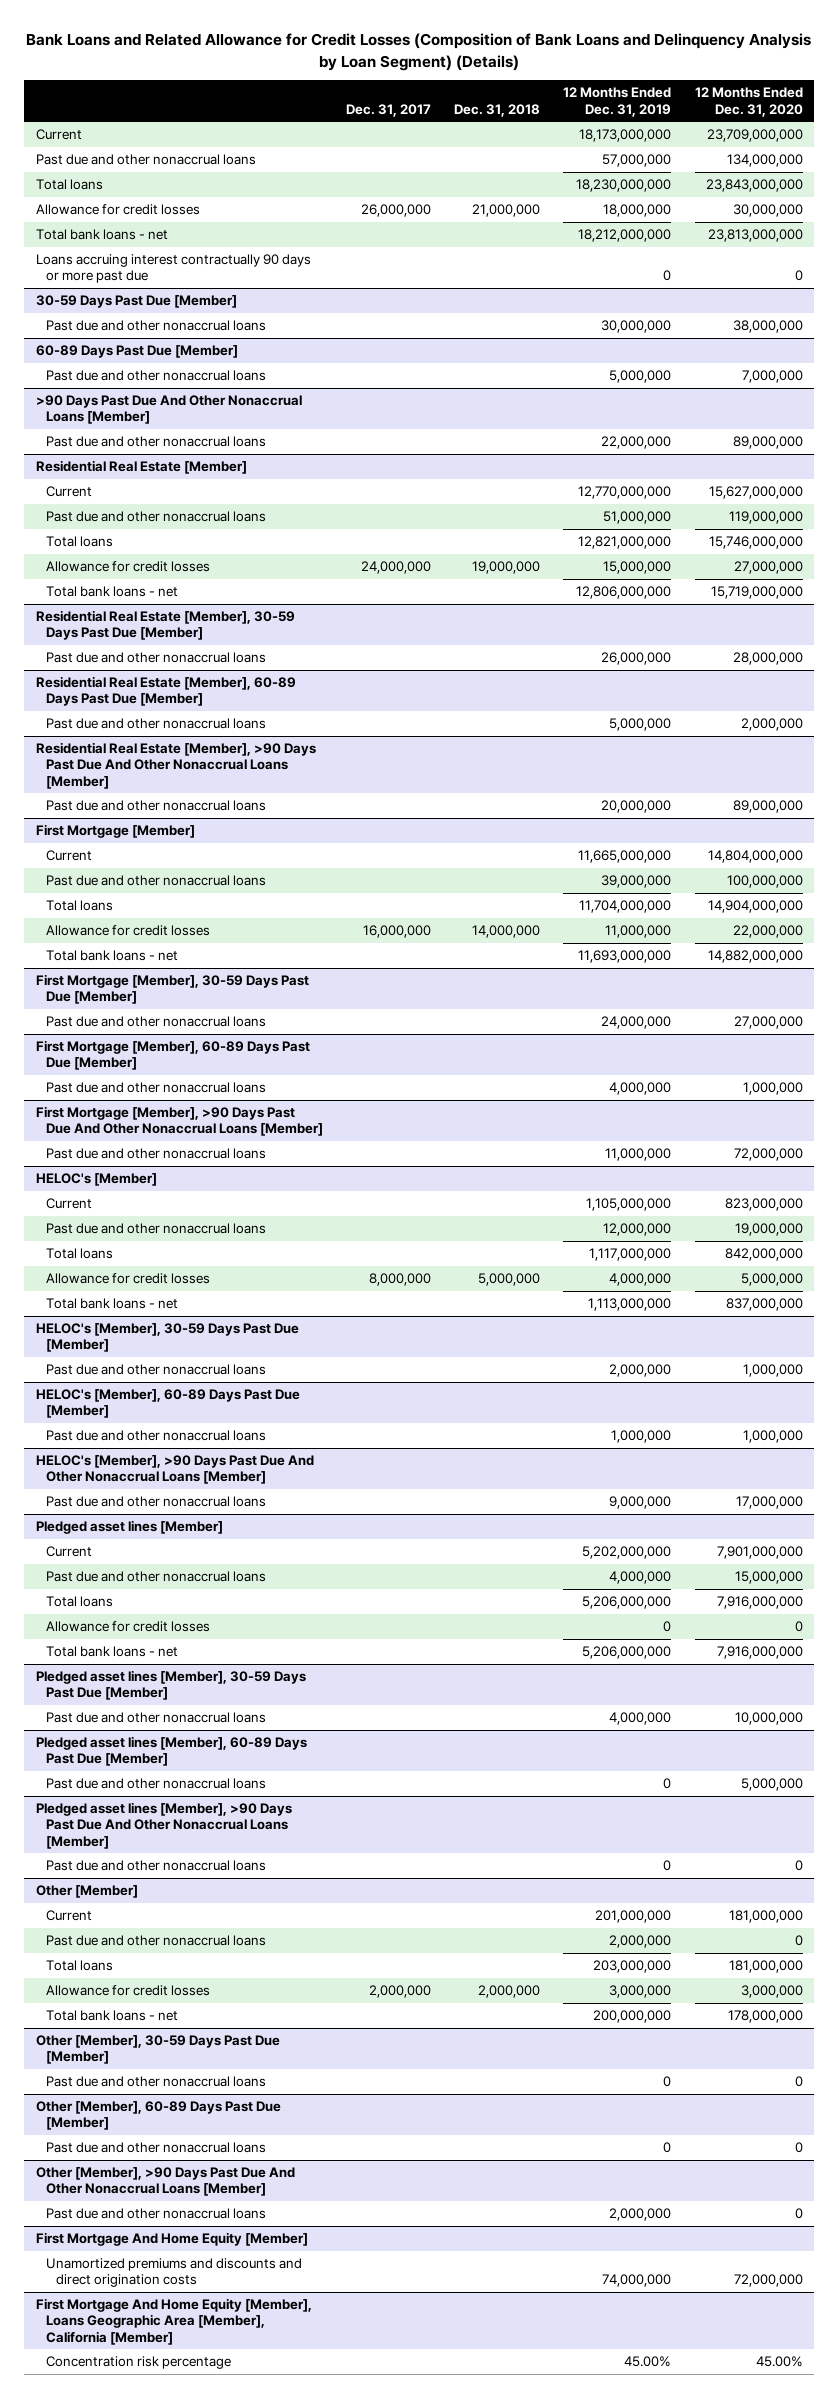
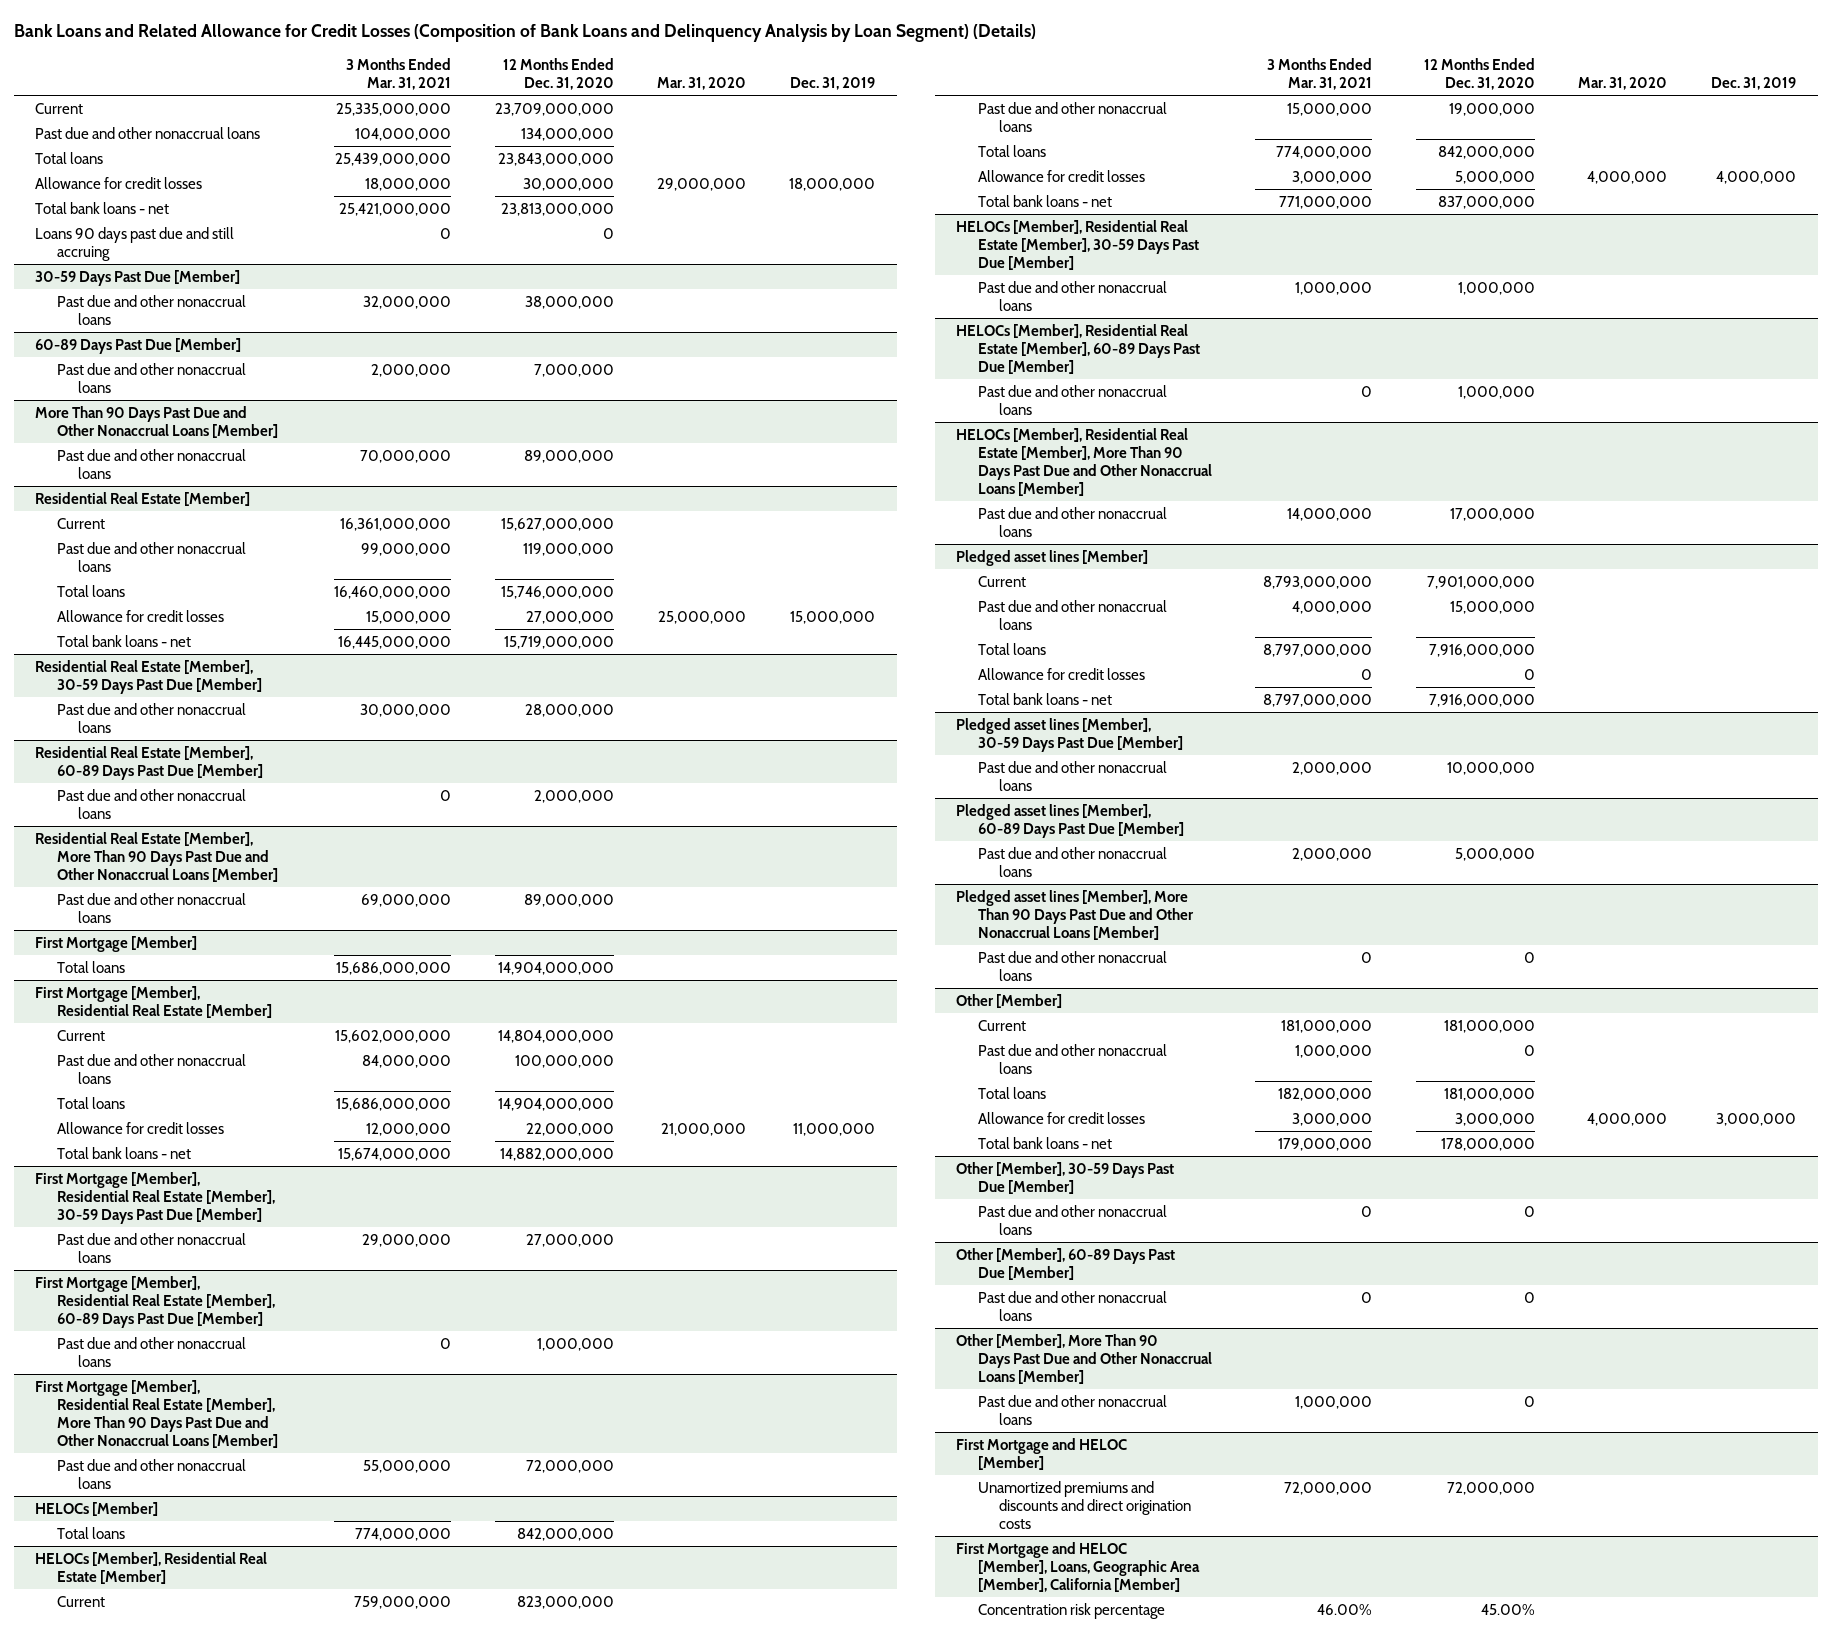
- | Dec. 31, 2017 | Dec. 31, 2018 | 12 Months Ended Dec. 31, 2019 | 12 Months Ended Dec. 31, 2020
+ | 3 Months Ended Mar. 31, 2021 | 12 Months Ended Dec. 31, 2020 | Mar. 31, 2020 | Dec. 31, 2019
- Loans accruing interest contractually 90 days or more past due | | | 0 | 0
+ Loans 90 days past due and still accruing | 0 | 0 | |
- >90 Days Past Due And Other Nonaccrual Loans [Member]
+ More Than 90 Days Past Due and Other Nonaccrual Loans [Member]
- Residential Real Estate [Member], >90 Days Past Due And Other Nonaccrual Loans [Member]
+ Residential Real Estate [Member], More Than 90 Days Past Due and Other Nonaccrual Loans [Member]
@ First Mortgage [Member]
+ Total loans | 15,686,000,000 | 14,904,000,000 | |
+ First Mortgage [Member], Residential Real Estate [Member]
- First Mortgage [Member], 30-59 Days Past Due [Member]
+ First Mortgage [Member], Residential Real Estate [Member], 30-59 Days Past Due [Member]
- First Mortgage [Member], 60-89 Days Past Due [Member]
+ First Mortgage [Member], Residential Real Estate [Member], 60-89 Days Past Due [Member]
- First Mortgage [Member], >90 Days Past Due And Other Nonaccrual Loans [Member]
+ First Mortgage [Member], Residential Real Estate [Member], More Than 90 Days Past Due and Other Nonaccrual Loans [Member]
- HELOC's [Member]
+ HELOCs [Member]
+ Total loans | 774,000,000 | 842,000,000 | |
+ HELOCs [Member], Residential Real Estate [Member]
- HELOC's [Member], 30-59 Days Past Due [Member]
+ HELOCs [Member], Residential Real Estate [Member], 30-59 Days Past Due [Member]
- HELOC's [Member], 60-89 Days Past Due [Member]
+ HELOCs [Member], Residential Real Estate [Member], 60-89 Days Past Due [Member]
- HELOC's [Member], >90 Days Past Due And Other Nonaccrual Loans [Member]
+ HELOCs [Member], Residential Real Estate [Member], More Than 90 Days Past Due and Other Nonaccrual Loans [Member]
- Pledged asset lines [Member], >90 Days Past Due And Other Nonaccrual Loans [Member]
+ Pledged asset lines [Member], More Than 90 Days Past Due and Other Nonaccrual Loans [Member]
- Other [Member], >90 Days Past Due And Other Nonaccrual Loans [Member]
+ Other [Member], More Than 90 Days Past Due and Other Nonaccrual Loans [Member]
- First Mortgage And Home Equity [Member]
+ First Mortgage and HELOC [Member]
- First Mortgage And Home Equity [Member], Loans Geographic Area [Member], California [Member]
+ First Mortgage and HELOC [Member], Loans, Geographic Area [Member], California [Member]

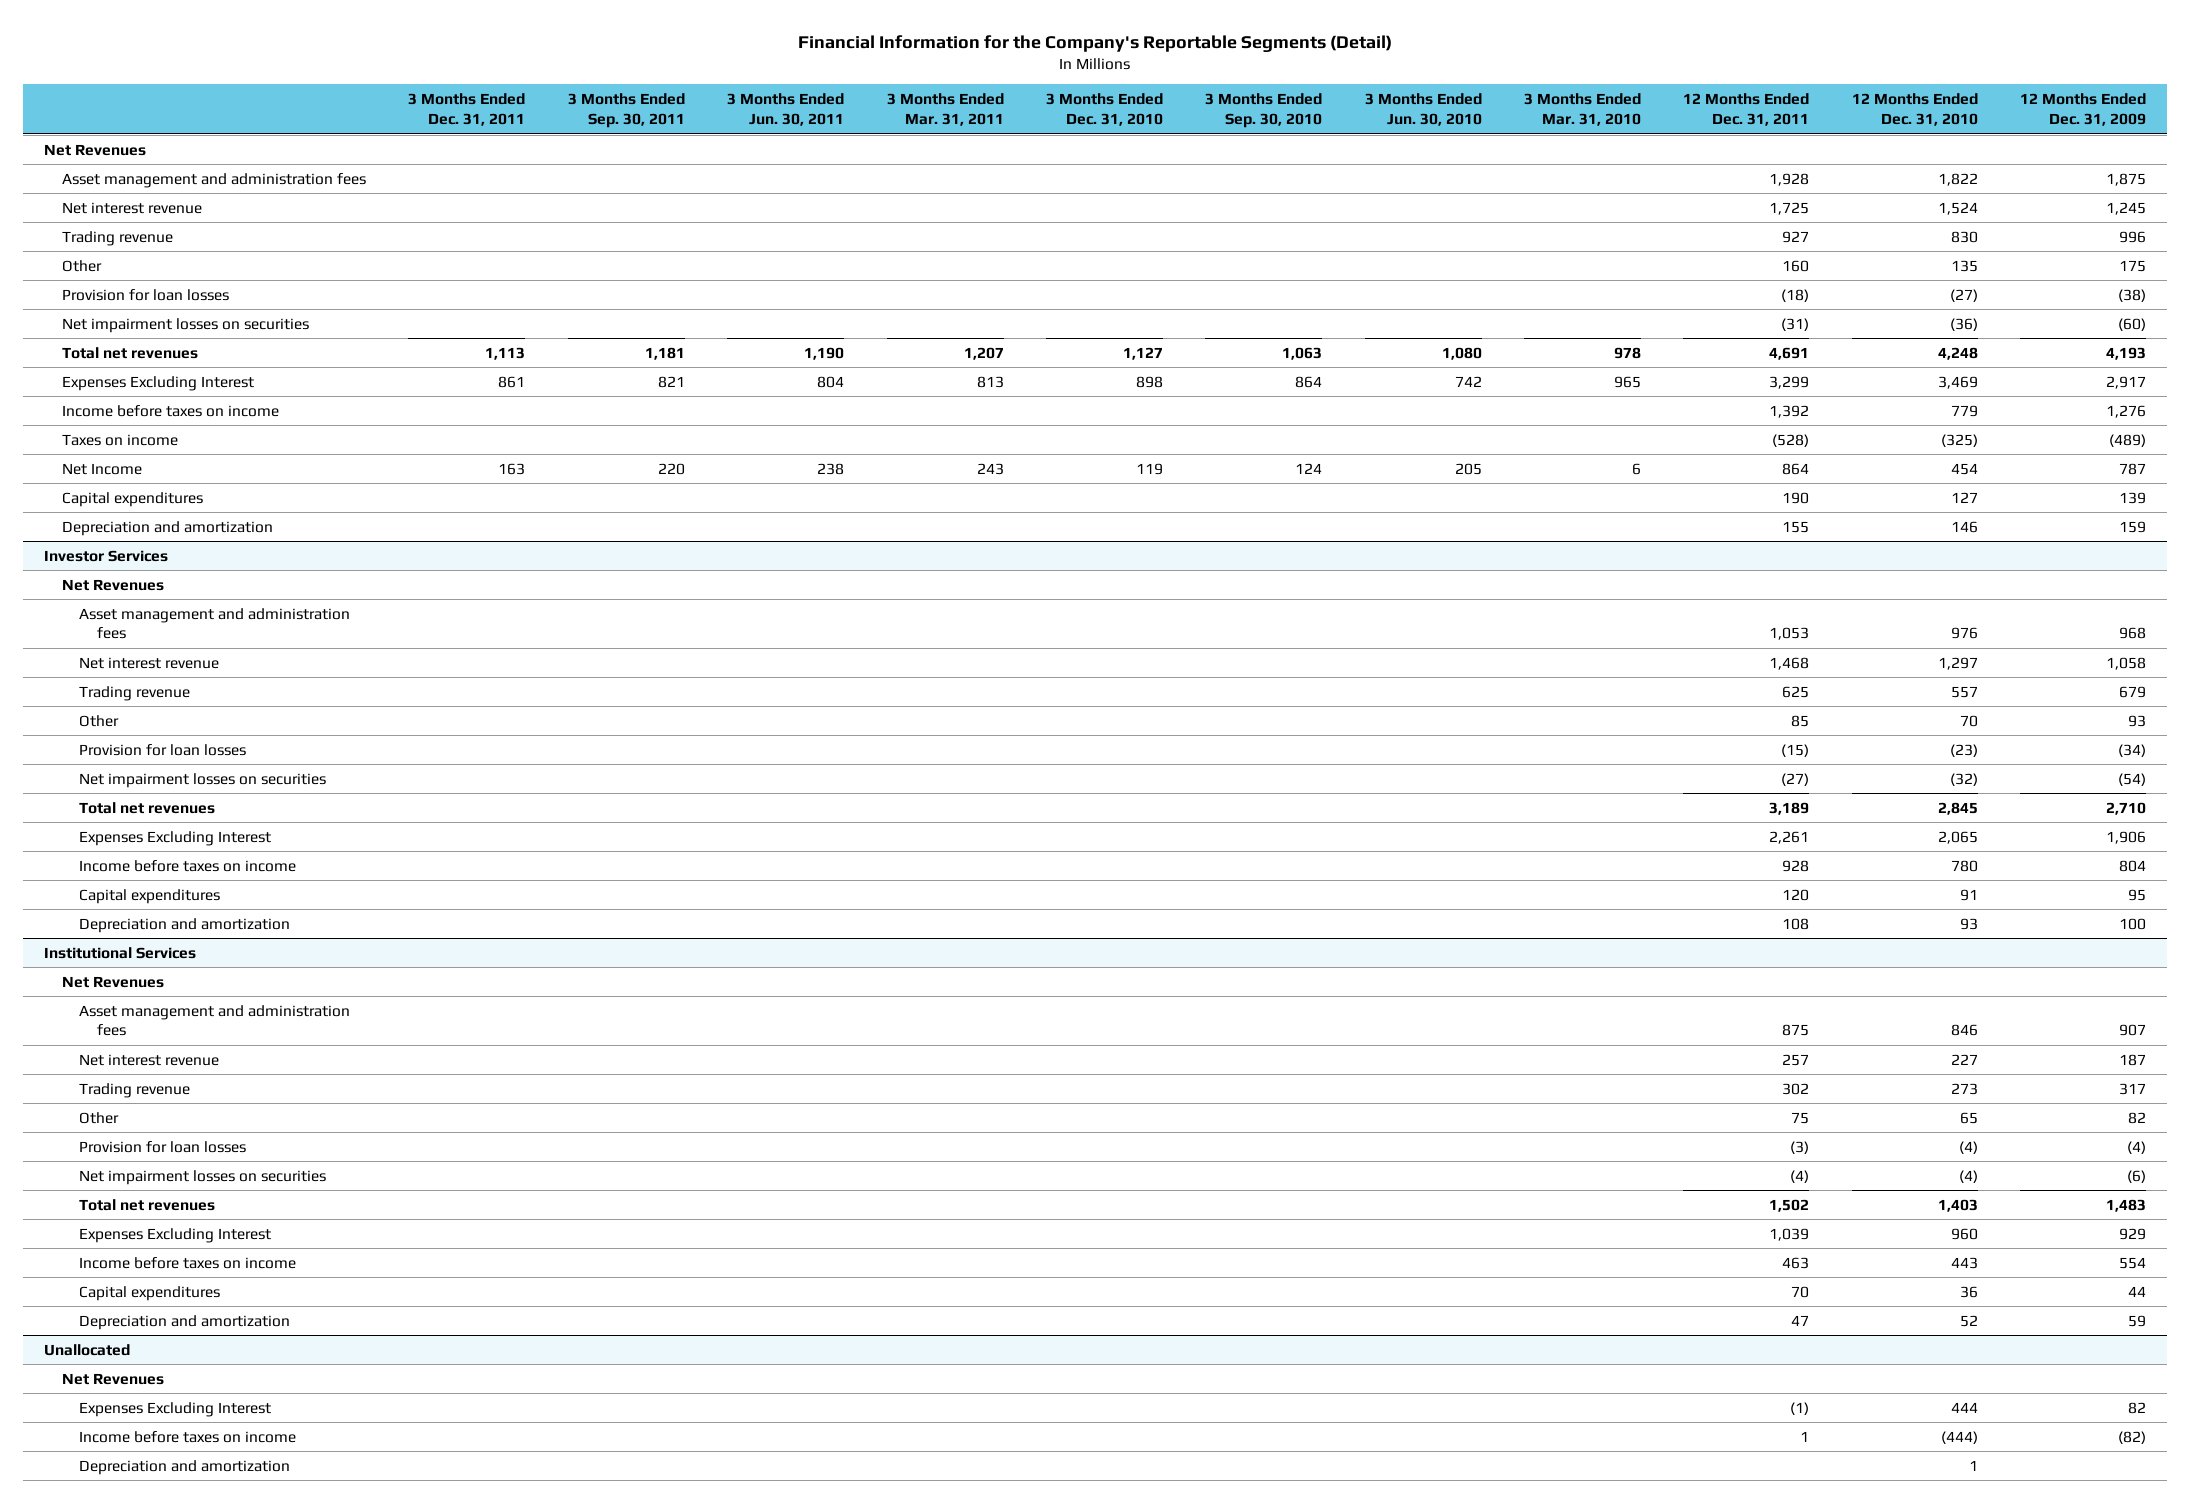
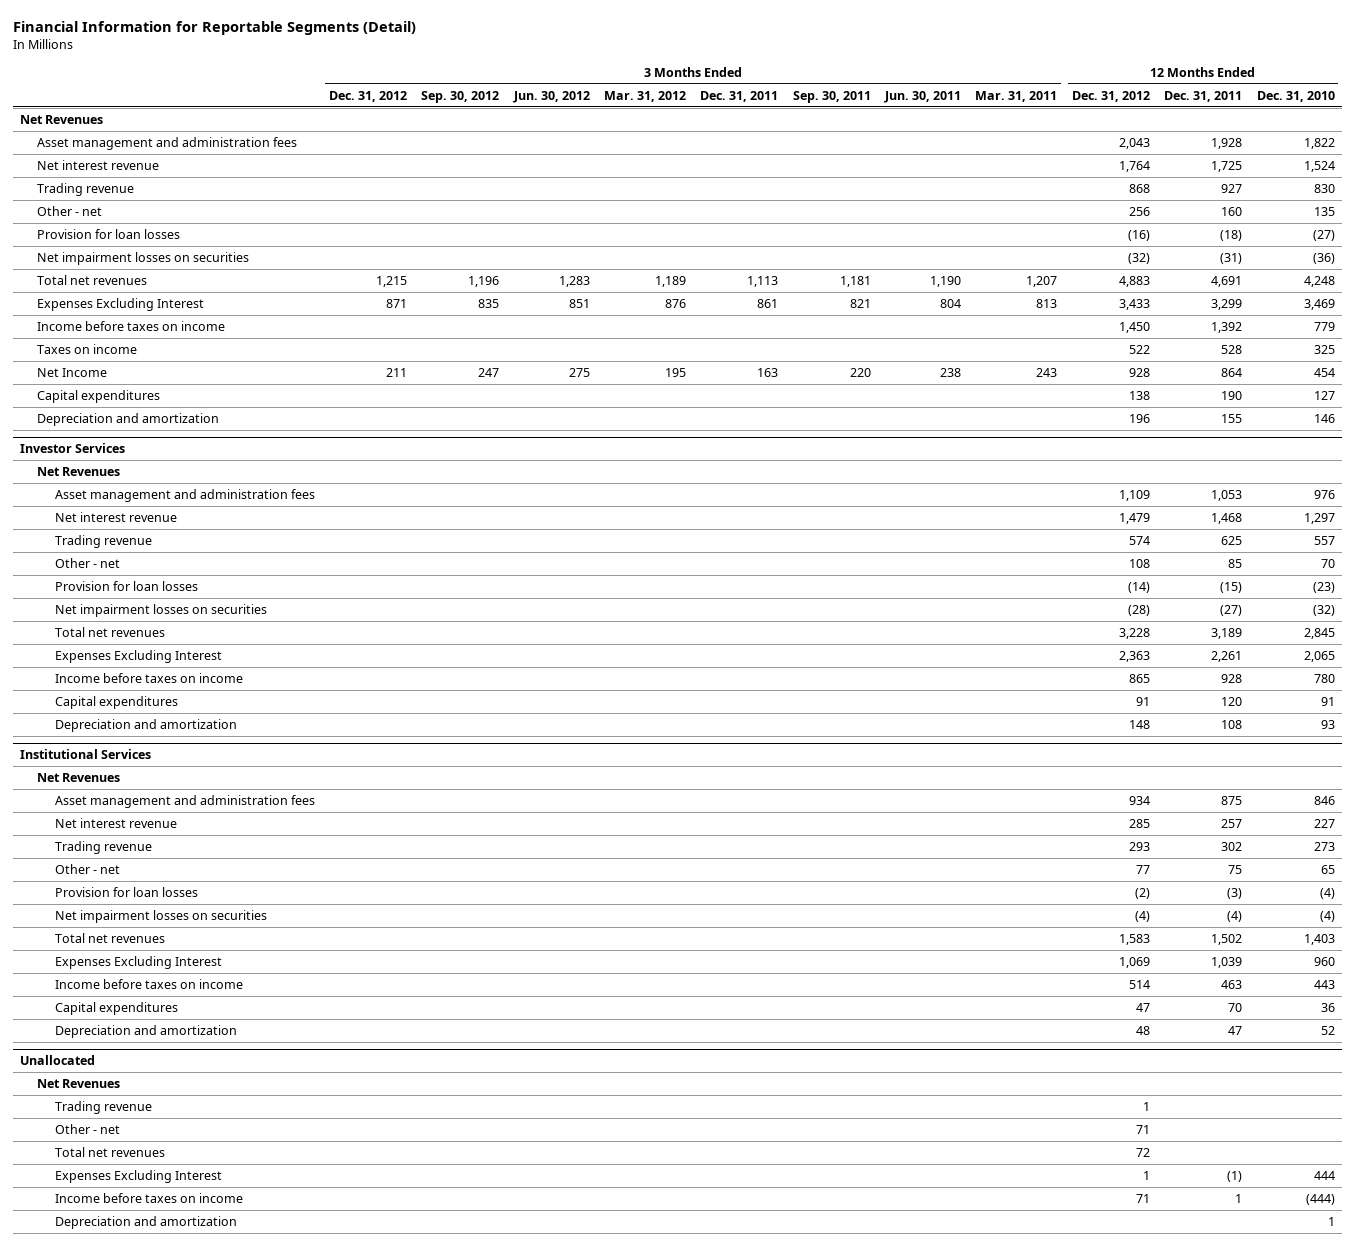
- Financial Information for the Company's Reportable Segments (Detail)
+ Financial Information for Reportable Segments (Detail)
- | 3 Months Ended Dec. 31, 2011 | 3 Months Ended Sep. 30, 2011 | 3 Months Ended Jun. 30, 2011 | 3 Months Ended Mar. 31, 2011 | 3 Months Ended Dec. 31, 2010 | 3 Months Ended Sep. 30, 2010 | 3 Months Ended Jun. 30, 2010 | 3 Months Ended Mar. 31, 2010 | 12 Months Ended Dec. 31, 2011 | 12 Months Ended Dec. 31, 2010 | 12 Months Ended Dec. 31, 2009
+ | 3 Months Ended Dec. 31, 2012 | 3 Months Ended Sep. 30, 2012 | 3 Months Ended Jun. 30, 2012 | 3 Months Ended Mar. 31, 2012 | 3 Months Ended Dec. 31, 2011 | 3 Months Ended Sep. 30, 2011 | 3 Months Ended Jun. 30, 2011 | 3 Months Ended Mar. 31, 2011 | 12 Months Ended Dec. 31, 2012 | 12 Months Ended Dec. 31, 2011 | 12 Months Ended Dec. 31, 2010
- Other | | | | | | | | | 160 | 135 | 175
+ Other - net | | | | | | | | | 256 | 160 | 135
- Taxes on income | | | | | | | | | (528) | (325) | (489)
+ Taxes on income | | | | | | | | | 522 | 528 | 325
@ Investor Services
- Other | | | | | | | | | 85 | 70 | 93
+ Other - net | | | | | | | | | 108 | 85 | 70
@ Institutional Services
- Other | | | | | | | | | 75 | 65 | 82
+ Other - net | | | | | | | | | 77 | 75 | 65
@ Unallocated
+ Trading revenue | | | | | | | | | 1 | |
+ Other - net | | | | | | | | | 71 | |
+ Total net revenues | | | | | | | | | 72 | |

